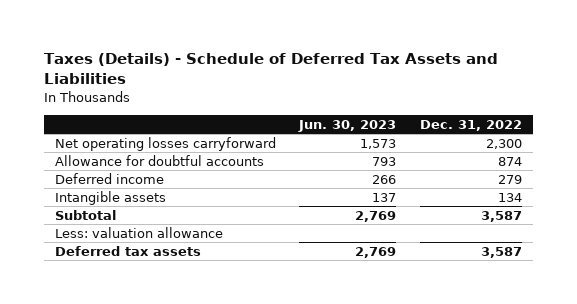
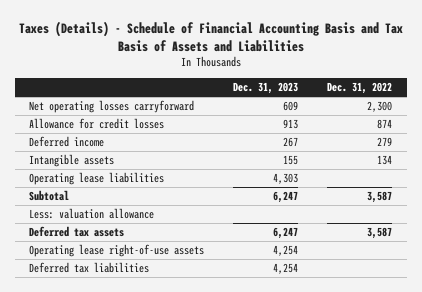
- Taxes (Details) - Schedule of Deferred Tax Assets and Liabilities
+ Taxes (Details) - Schedule of Financial Accounting Basis and Tax Basis of Assets and Liabilities
- | Jun. 30, 2023 | Dec. 31, 2022
+ | Dec. 31, 2023 | Dec. 31, 2022
- Allowance for doubtful accounts | 793 | 874
+ Allowance for credit losses | 913 | 874
+ Operating lease liabilities | 4,303 |
+ Operating lease right-of-use assets | 4,254 |
+ Deferred tax liabilities | 4,254 |

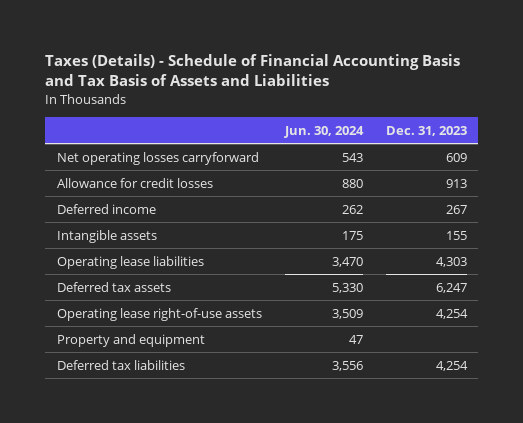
- | Dec. 31, 2023 | Dec. 31, 2022
+ | Jun. 30, 2024 | Dec. 31, 2023
- Subtotal | 6,247 | 3,587
- Less: valuation allowance
+ Property and equipment | 47 |

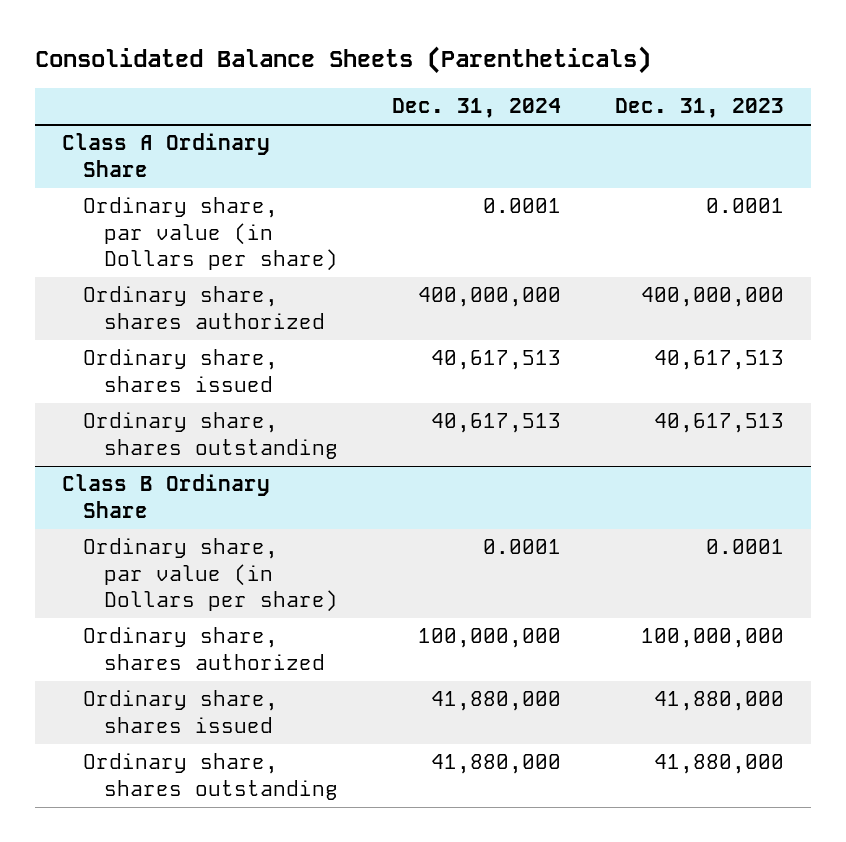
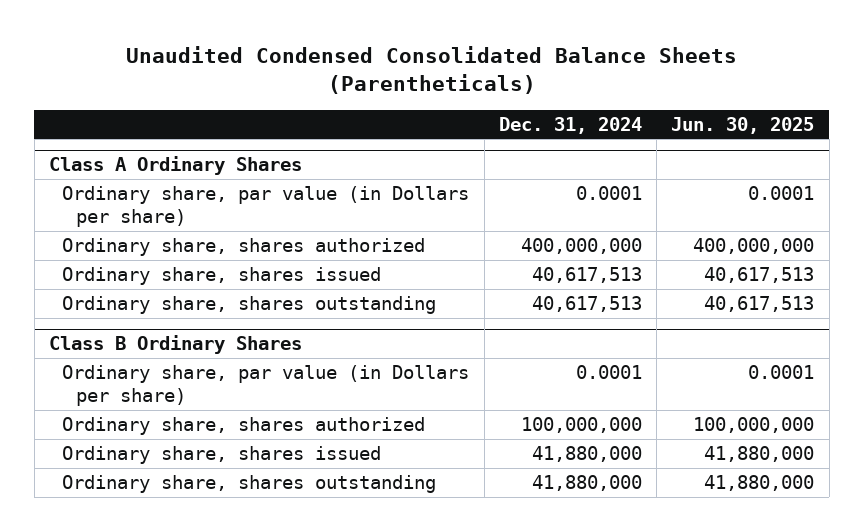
- Consolidated Balance Sheets (Parentheticals)
+ Unaudited Condensed Consolidated Balance Sheets (Parentheticals)
- | Dec. 31, 2024 | Dec. 31, 2023
+ | Dec. 31, 2024 | Jun. 30, 2025
- Class A Ordinary Share
+ Class A Ordinary Shares
- Class B Ordinary Share
+ Class B Ordinary Shares

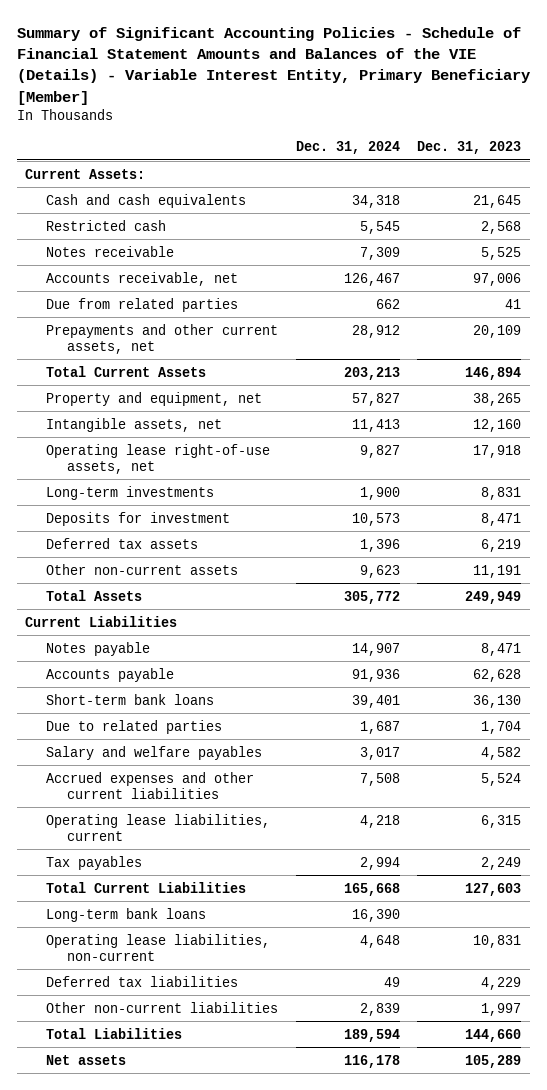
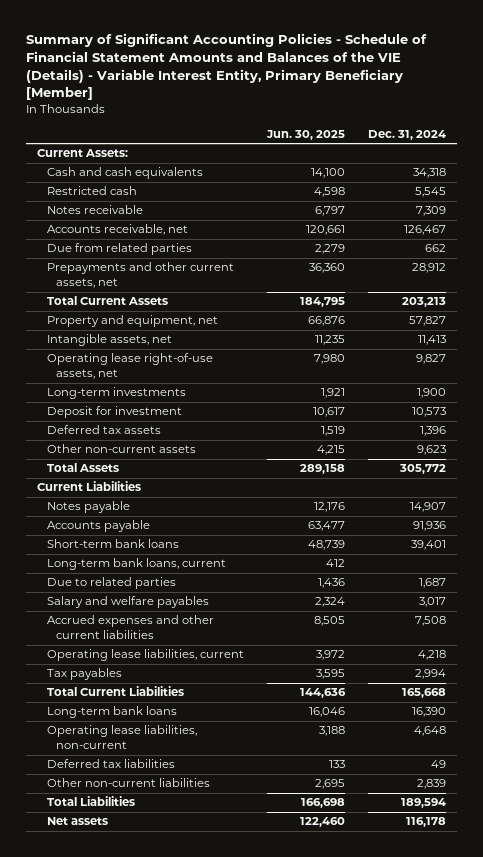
- | Dec. 31, 2024 | Dec. 31, 2023
+ | Jun. 30, 2025 | Dec. 31, 2024
- Deposits for investment | 10,573 | 8,471
+ Deposit for investment | 10,617 | 10,573
+ Long-term bank loans, current | 412 |

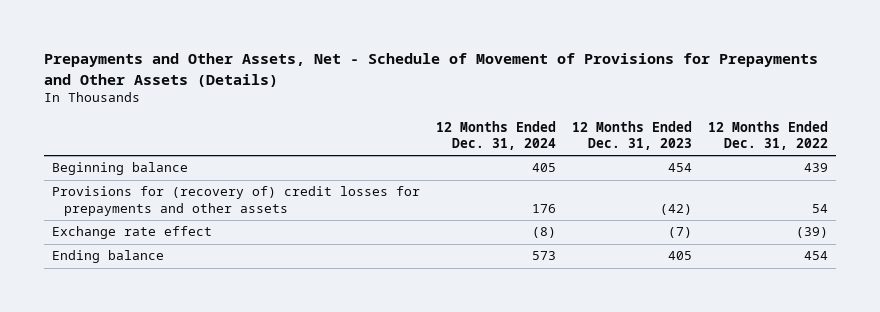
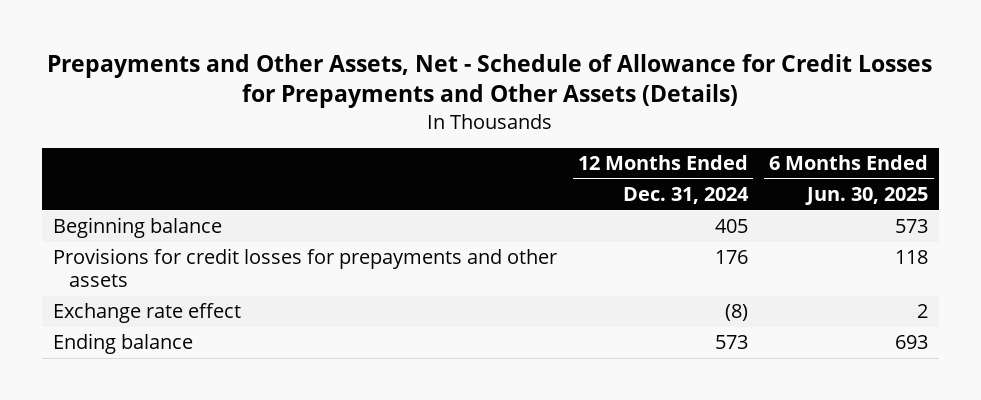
- Prepayments and Other Assets, Net - Schedule of Movement of Provisions for Prepayments and Other Assets (Details)
+ Prepayments and Other Assets, Net - Schedule of Allowance for Credit Losses for Prepayments and Other Assets (Details)
- | 12 Months Ended Dec. 31, 2024 | 12 Months Ended Dec. 31, 2023 | 12 Months Ended Dec. 31, 2022
+ | 12 Months Ended Dec. 31, 2024 | 6 Months Ended Jun. 30, 2025
- Provisions for (recovery of) credit losses for prepayments and other assets | 176 | (42) | 54
+ Provisions for credit losses for prepayments and other assets | 176 | 118

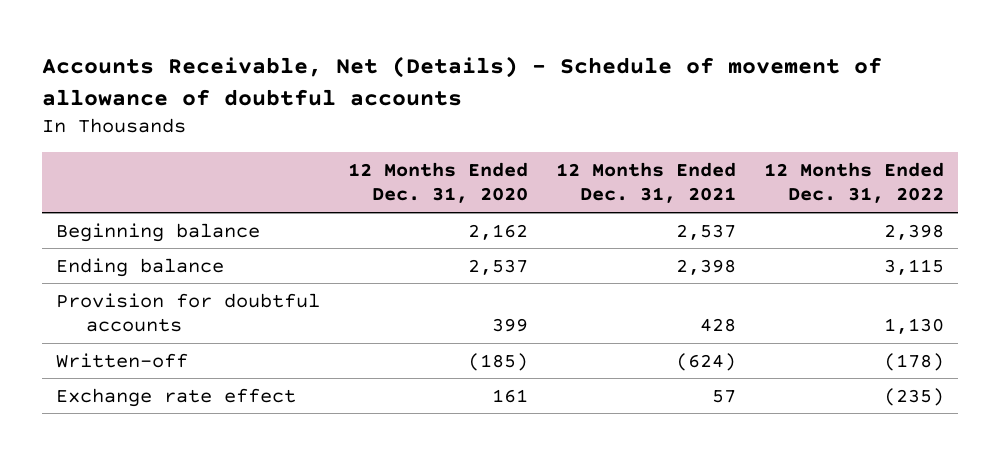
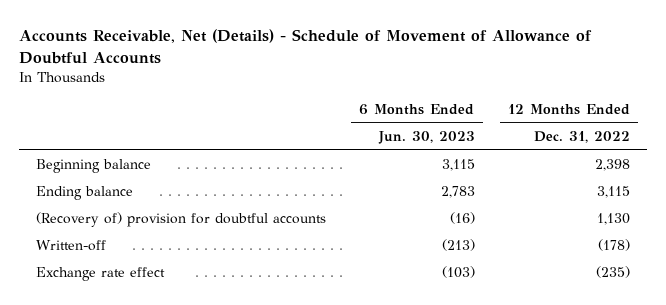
- Accounts Receivable, Net (Details) - Schedule of movement of allowance of doubtful accounts
+ Accounts Receivable, Net (Details) - Schedule of Movement of Allowance of Doubtful Accounts
- | 12 Months Ended Dec. 31, 2020 | 12 Months Ended Dec. 31, 2021 | 12 Months Ended Dec. 31, 2022
+ | 6 Months Ended Jun. 30, 2023 | 12 Months Ended Dec. 31, 2022
- Provision for doubtful accounts | 399 | 428 | 1,130
+ (Recovery of) provision for doubtful accounts | (16) | 1,130

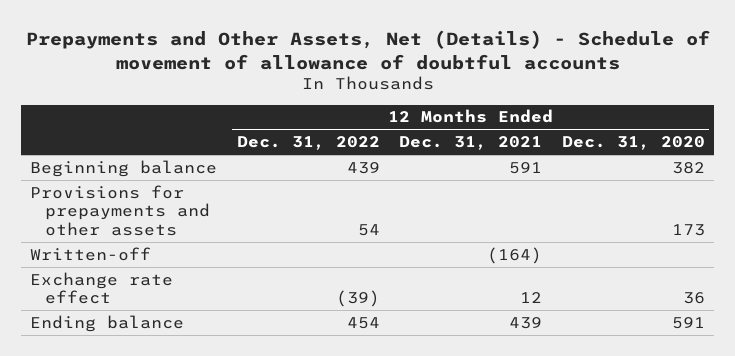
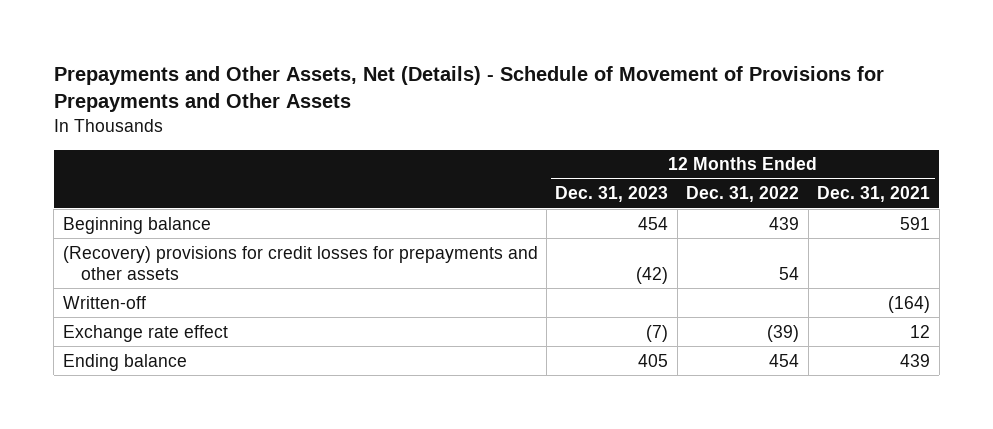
- Prepayments and Other Assets, Net (Details) - Schedule of movement of allowance of doubtful accounts
+ Prepayments and Other Assets, Net (Details) - Schedule of Movement of Provisions for Prepayments and Other Assets
- | 12 Months Ended Dec. 31, 2022 | 12 Months Ended Dec. 31, 2021 | 12 Months Ended Dec. 31, 2020
+ | 12 Months Ended Dec. 31, 2023 | 12 Months Ended Dec. 31, 2022 | 12 Months Ended Dec. 31, 2021
- Provisions for prepayments and other assets | 54 | | 173
+ (Recovery) provisions for credit losses for prepayments and other assets | (42) | 54 |

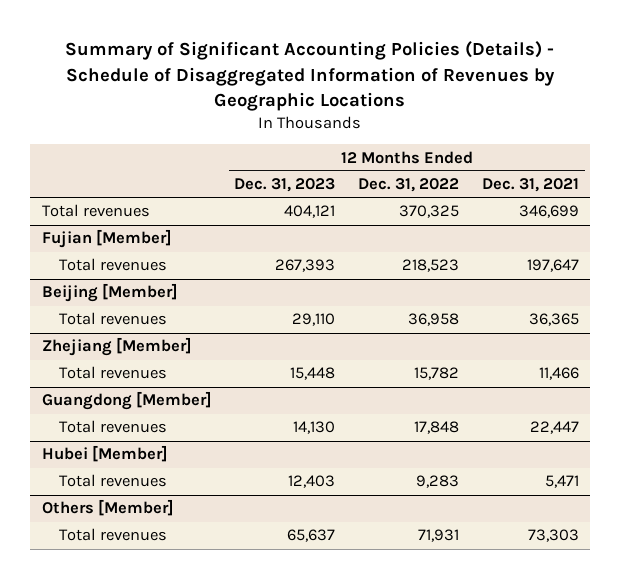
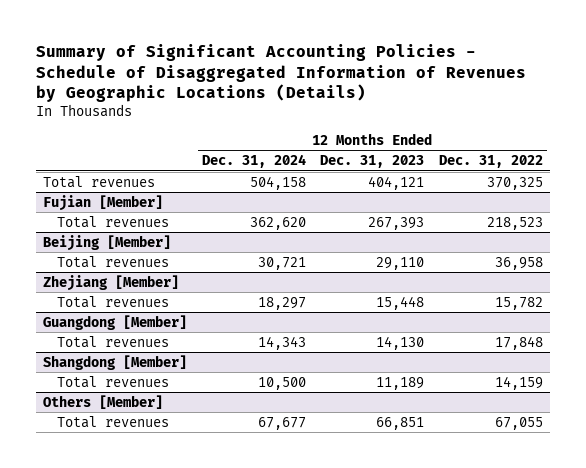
- Summary of Significant Accounting Policies (Details) - Schedule of Disaggregated Information of Revenues by Geographic Locations
+ Summary of Significant Accounting Policies - Schedule of Disaggregated Information of Revenues by Geographic Locations (Details)
- | 12 Months Ended Dec. 31, 2023 | 12 Months Ended Dec. 31, 2022 | 12 Months Ended Dec. 31, 2021
+ | 12 Months Ended Dec. 31, 2024 | 12 Months Ended Dec. 31, 2023 | 12 Months Ended Dec. 31, 2022
- Hubei [Member]
- Total revenues | 12,403 | 9,283 | 5,471
+ Shangdong [Member]
+ Total revenues | 10,500 | 11,189 | 14,159
@ Others [Member]
- Total revenues | 65,637 | 71,931 | 73,303
+ Total revenues | 67,677 | 66,851 | 67,055

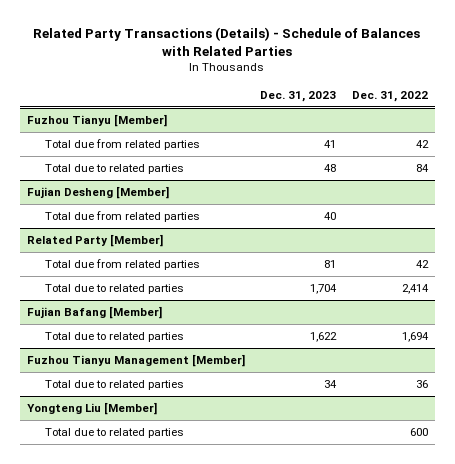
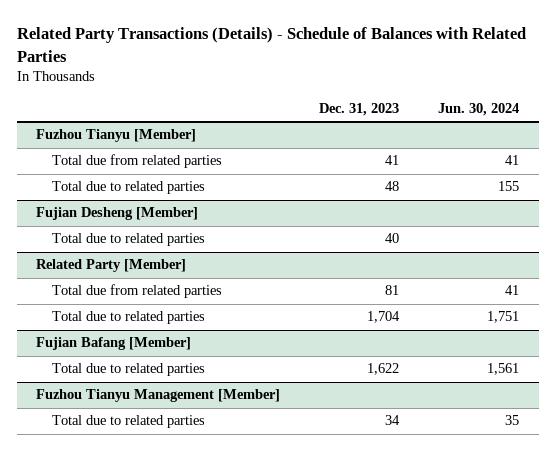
- | Dec. 31, 2023 | Dec. 31, 2022
+ | Dec. 31, 2023 | Jun. 30, 2024
@ Fujian Desheng [Member]
- Total due from related parties | 40 |
+ Total due to related parties | 40 |
- Yongteng Liu [Member]
- Total due to related parties | | 600

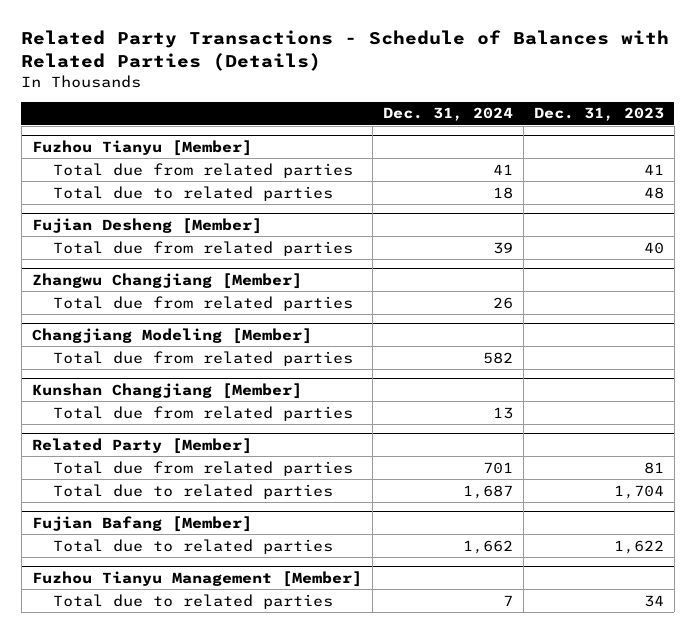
- Related Party Transactions (Details) - Schedule of Balances with Related Parties
+ Related Party Transactions - Schedule of Balances with Related Parties (Details)
- | Dec. 31, 2023 | Jun. 30, 2024
+ | Dec. 31, 2024 | Dec. 31, 2023
@ Fujian Desheng [Member]
- Total due to related parties | 40 |
+ Total due from related parties | 39 | 40
+ Zhangwu Changjiang [Member]
+ Total due from related parties | 26 |
+ Changjiang Modeling [Member]
+ Total due from related parties | 582 |
+ Kunshan Changjiang [Member]
+ Total due from related parties | 13 |

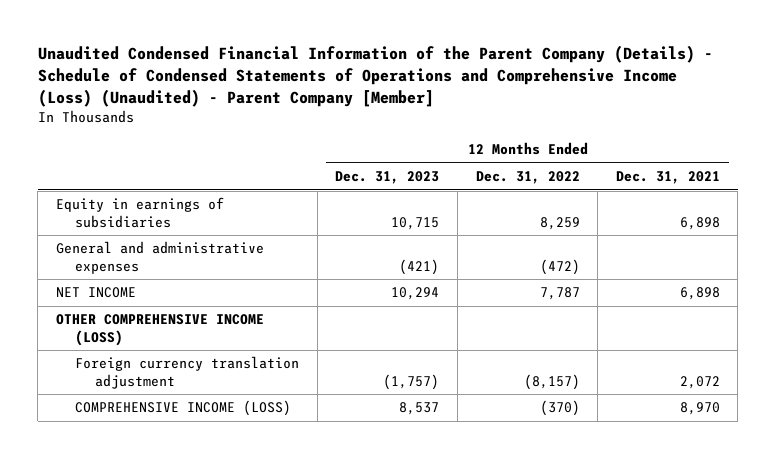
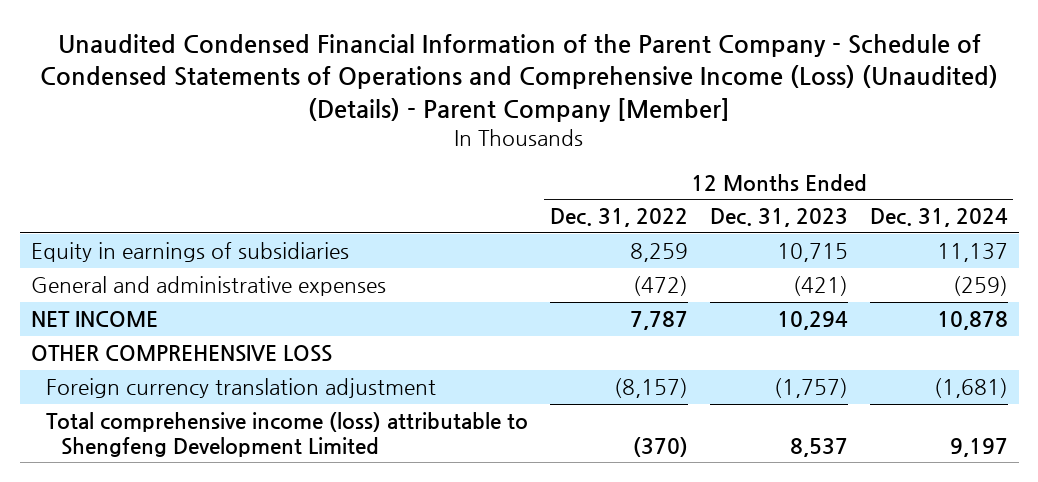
- Unaudited Condensed Financial Information of the Parent Company (Details) - Schedule of Condensed Statements of Operations and Comprehensive Income (Loss) (Unaudited) - Parent Company [Member]
+ Unaudited Condensed Financial Information of the Parent Company - Schedule of Condensed Statements of Operations and Comprehensive Income (Loss) (Unaudited) (Details) - Parent Company [Member]
- | 12 Months Ended Dec. 31, 2023 | 12 Months Ended Dec. 31, 2022 | 12 Months Ended Dec. 31, 2021
+ | 12 Months Ended Dec. 31, 2022 | 12 Months Ended Dec. 31, 2023 | 12 Months Ended Dec. 31, 2024
- OTHER COMPREHENSIVE INCOME (LOSS)
+ OTHER COMPREHENSIVE LOSS
- COMPREHENSIVE INCOME (LOSS) | 8,537 | (370) | 8,970
+ Total comprehensive income (loss) attributable to Shengfeng Development Limited | (370) | 8,537 | 9,197

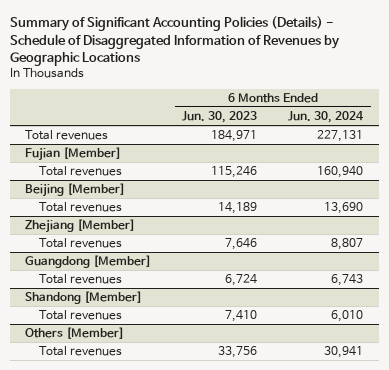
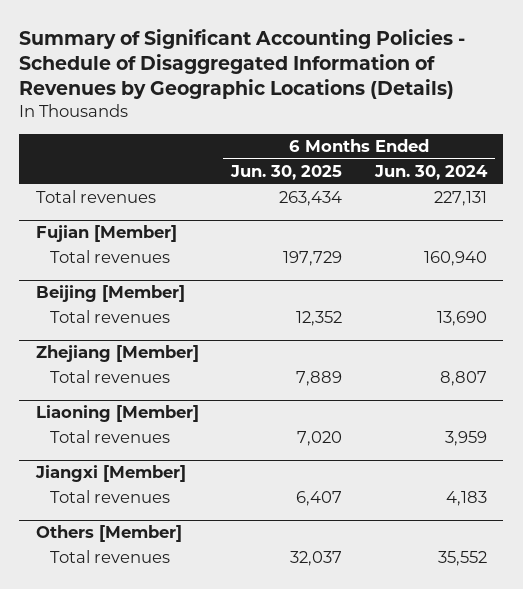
- Summary of Significant Accounting Policies (Details) - Schedule of Disaggregated Information of Revenues by Geographic Locations
+ Summary of Significant Accounting Policies - Schedule of Disaggregated Information of Revenues by Geographic Locations (Details)
- | 6 Months Ended Jun. 30, 2023 | 6 Months Ended Jun. 30, 2024
+ | 6 Months Ended Jun. 30, 2025 | 6 Months Ended Jun. 30, 2024
- Guangdong [Member]
- Total revenues | 6,724 | 6,743
- Shandong [Member]
- Total revenues | 7,410 | 6,010
+ Liaoning [Member]
+ Total revenues | 7,020 | 3,959
+ Jiangxi [Member]
+ Total revenues | 6,407 | 4,183
@ Others [Member]
- Total revenues | 33,756 | 30,941
+ Total revenues | 32,037 | 35,552

